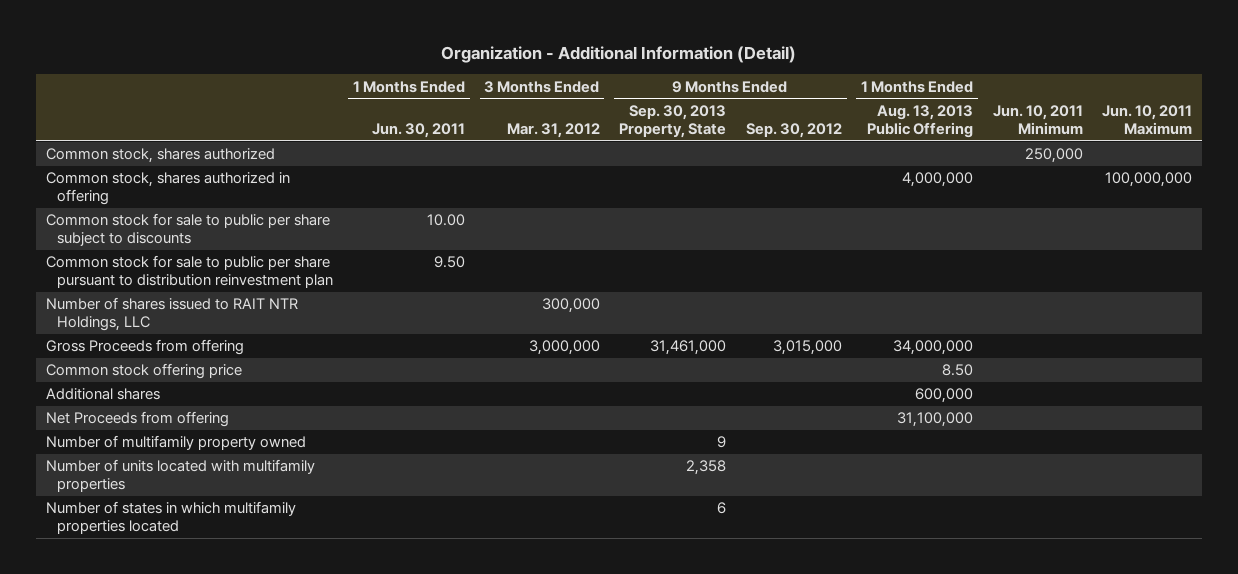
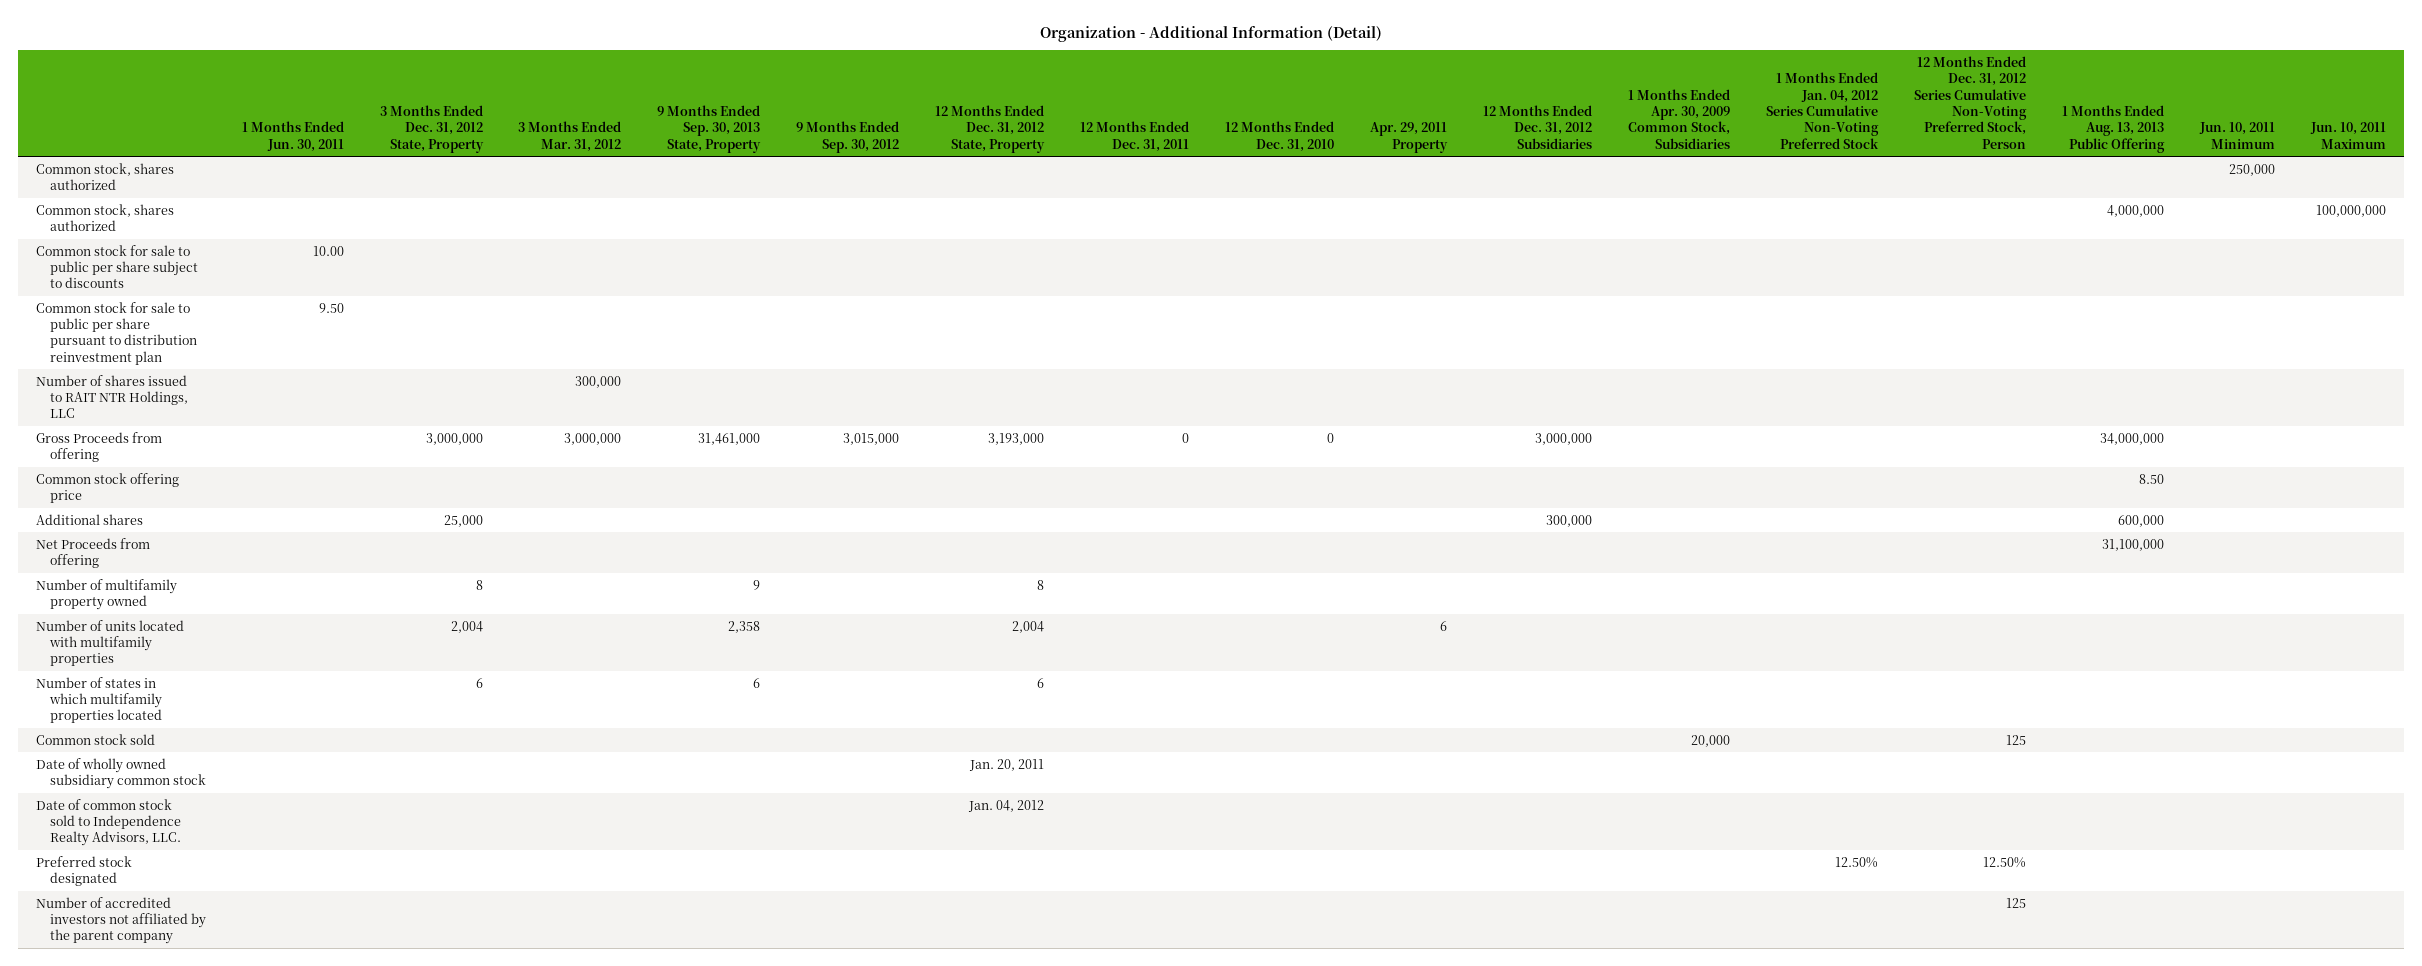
- | 1 Months Ended Jun. 30, 2011 | 3 Months Ended Mar. 31, 2012 | 9 Months Ended Sep. 30, 2013 Property, State | 9 Months Ended Sep. 30, 2012 | 1 Months Ended Aug. 13, 2013 Public Offering | Jun. 10, 2011 Minimum | Jun. 10, 2011 Maximum
+ | 1 Months Ended Jun. 30, 2011 | 3 Months Ended Dec. 31, 2012 State, Property | 3 Months Ended Mar. 31, 2012 | 9 Months Ended Sep. 30, 2013 State, Property | 9 Months Ended Sep. 30, 2012 | 12 Months Ended Dec. 31, 2012 State, Property | 12 Months Ended Dec. 31, 2011 | 12 Months Ended Dec. 31, 2010 | Apr. 29, 2011 Property | 12 Months Ended Dec. 31, 2012 Subsidiaries | 1 Months Ended Apr. 30, 2009 Common Stock, Subsidiaries | 1 Months Ended Jan. 04, 2012 Series Cumulative Non-Voting Preferred Stock | 12 Months Ended Dec. 31, 2012 Series Cumulative Non-Voting Preferred Stock, Person | 1 Months Ended Aug. 13, 2013 Public Offering | Jun. 10, 2011 Minimum | Jun. 10, 2011 Maximum
- Common stock, shares authorized in offering | | | | | 4,000,000 | | 100,000,000
+ Common stock, shares authorized | | | | | | | | | | | | | | 4,000,000 | | 100,000,000
+ Common stock sold | | | | | | | | | | | 20,000 | | 125 | | |
+ Date of wholly owned subsidiary common stock | | | | | | Jan. 20, 2011 | | | | | | | | | |
+ Date of common stock sold to Independence Realty Advisors, LLC. | | | | | | Jan. 04, 2012 | | | | | | | | | |
+ Preferred stock designated | | | | | | | | | | | | 12.50% | 12.50% | | |
+ Number of accredited investors not affiliated by the parent company | | | | | | | | | | | | | 125 | | |

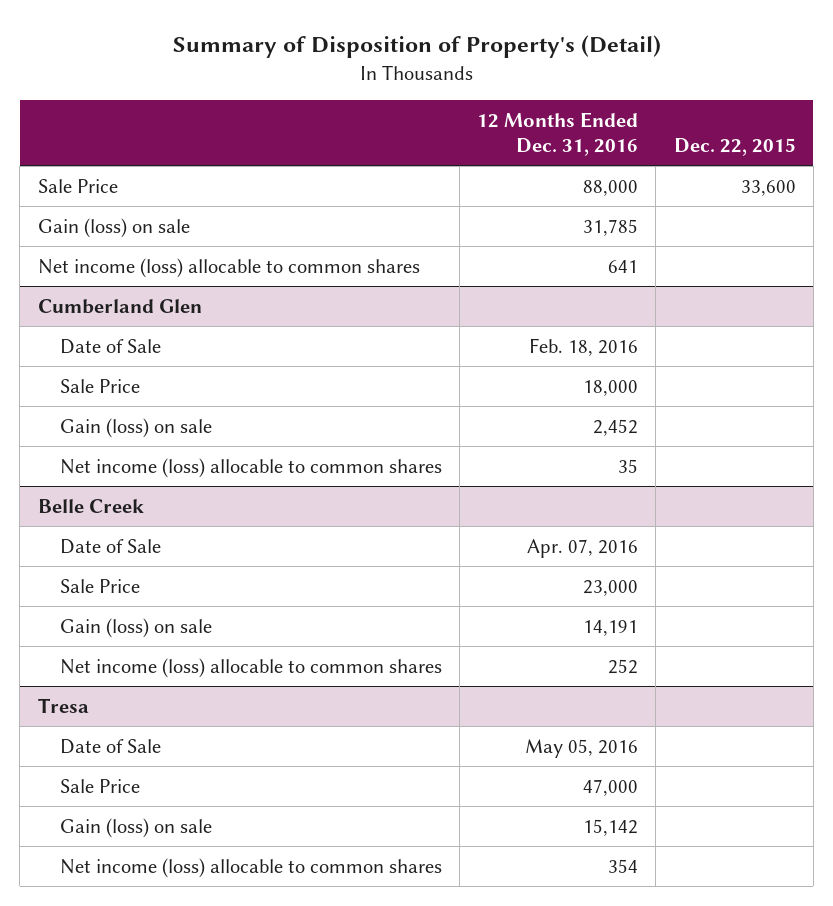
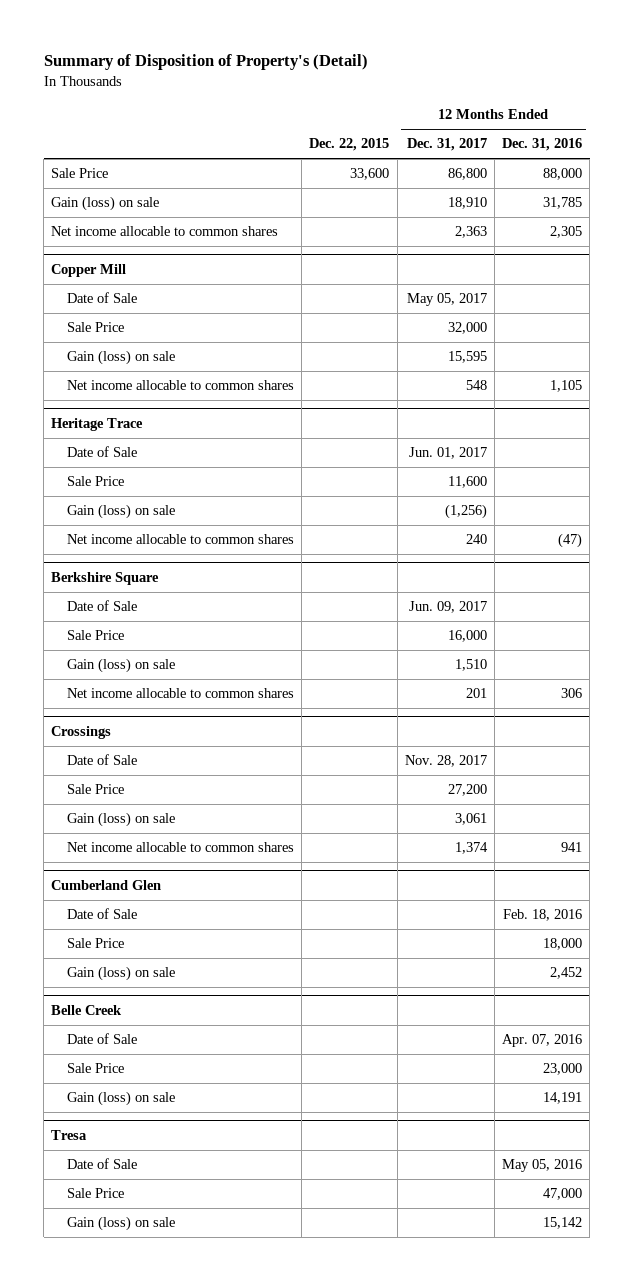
- | 12 Months Ended Dec. 31, 2016 | Dec. 22, 2015
+ | Dec. 22, 2015 | 12 Months Ended Dec. 31, 2017 | 12 Months Ended Dec. 31, 2016
- Net income (loss) allocable to common shares | 641 |
+ Net income allocable to common shares | | 2,363 | 2,305
+ Copper Mill
+ Date of Sale | | May 05, 2017 |
+ Sale Price | | 32,000 |
+ Gain (loss) on sale | | 15,595 |
+ Net income allocable to common shares | | 548 | 1,105
+ Heritage Trace
+ Date of Sale | | Jun. 01, 2017 |
+ Sale Price | | 11,600 |
+ Gain (loss) on sale | | (1,256) |
+ Net income allocable to common shares | | 240 | (47)
+ Berkshire Square
+ Date of Sale | | Jun. 09, 2017 |
+ Sale Price | | 16,000 |
+ Gain (loss) on sale | | 1,510 |
+ Net income allocable to common shares | | 201 | 306
+ Crossings
+ Date of Sale | | Nov. 28, 2017 |
+ Sale Price | | 27,200 |
+ Gain (loss) on sale | | 3,061 |
+ Net income allocable to common shares | | 1,374 | 941
@ Cumberland Glen
- Net income (loss) allocable to common shares | 35 |
@ Belle Creek
- Net income (loss) allocable to common shares | 252 |
@ Tresa
- Net income (loss) allocable to common shares | 354 |

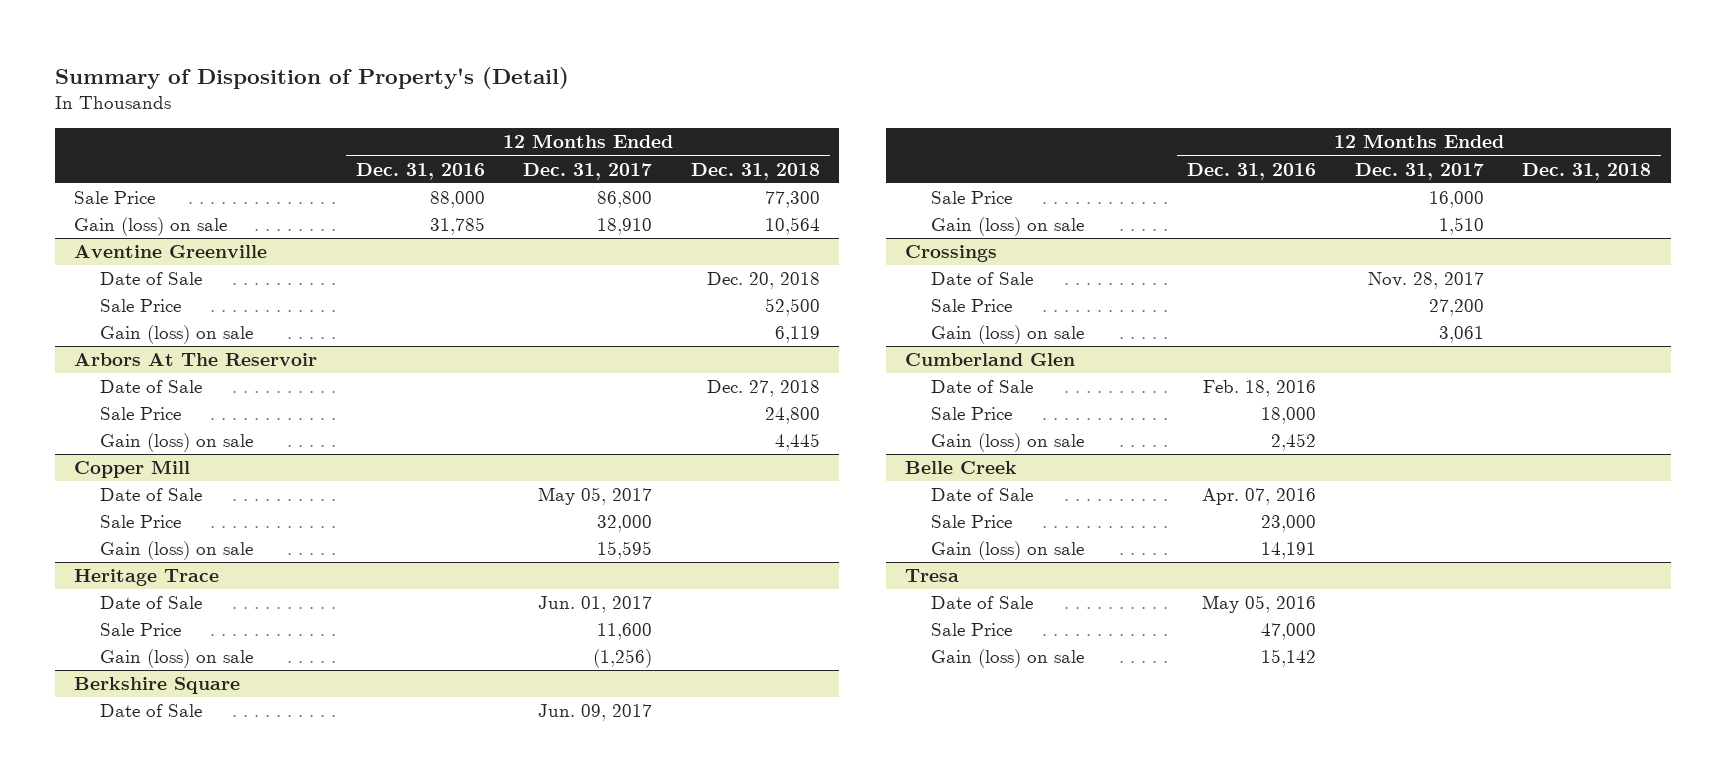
- | Dec. 22, 2015 | 12 Months Ended Dec. 31, 2017 | 12 Months Ended Dec. 31, 2016
+ | 12 Months Ended Dec. 31, 2016 | 12 Months Ended Dec. 31, 2017 | 12 Months Ended Dec. 31, 2018
- Net income allocable to common shares | | 2,363 | 2,305
+ Aventine Greenville
+ Date of Sale | | | Dec. 20, 2018
+ Sale Price | | | 52,500
+ Gain (loss) on sale | | | 6,119
+ Arbors At The Reservoir
+ Date of Sale | | | Dec. 27, 2018
+ Sale Price | | | 24,800
+ Gain (loss) on sale | | | 4,445
@ Copper Mill
- Net income allocable to common shares | | 548 | 1,105
@ Heritage Trace
- Net income allocable to common shares | | 240 | (47)
@ Berkshire Square
- Net income allocable to common shares | | 201 | 306
@ Crossings
- Net income allocable to common shares | | 1,374 | 941

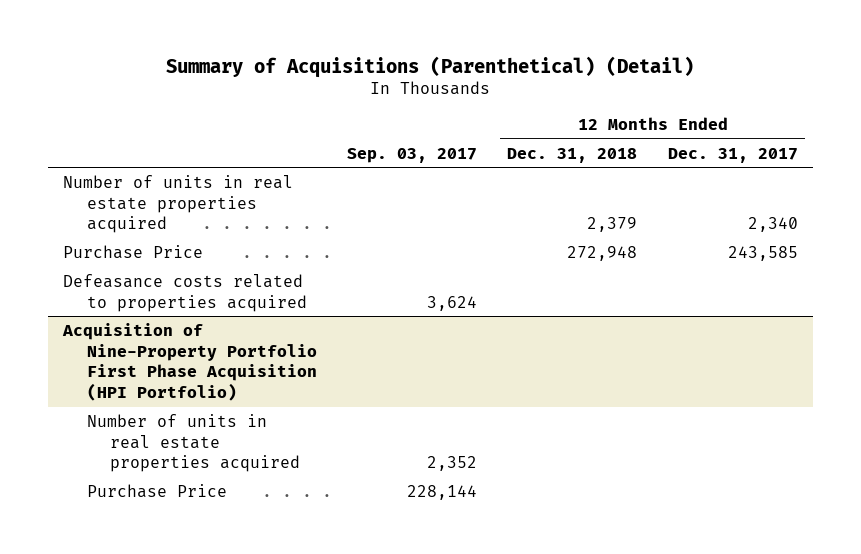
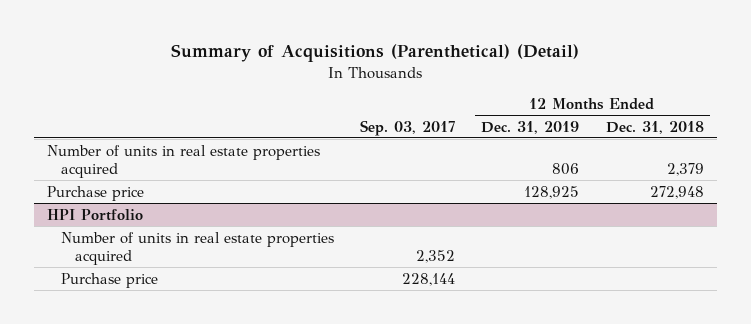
- | Sep. 03, 2017 | 12 Months Ended Dec. 31, 2018 | 12 Months Ended Dec. 31, 2017
+ | Sep. 03, 2017 | 12 Months Ended Dec. 31, 2019 | 12 Months Ended Dec. 31, 2018
- Purchase Price | | 272,948 | 243,585
- Defeasance costs related to properties acquired | 3,624 | |
- Acquisition of Nine-Property Portfolio First Phase Acquisition (HPI Portfolio)
+ Purchase price | | 128,925 | 272,948
+ HPI Portfolio
- Purchase Price | 228,144 | |
+ Purchase price | 228,144 | |

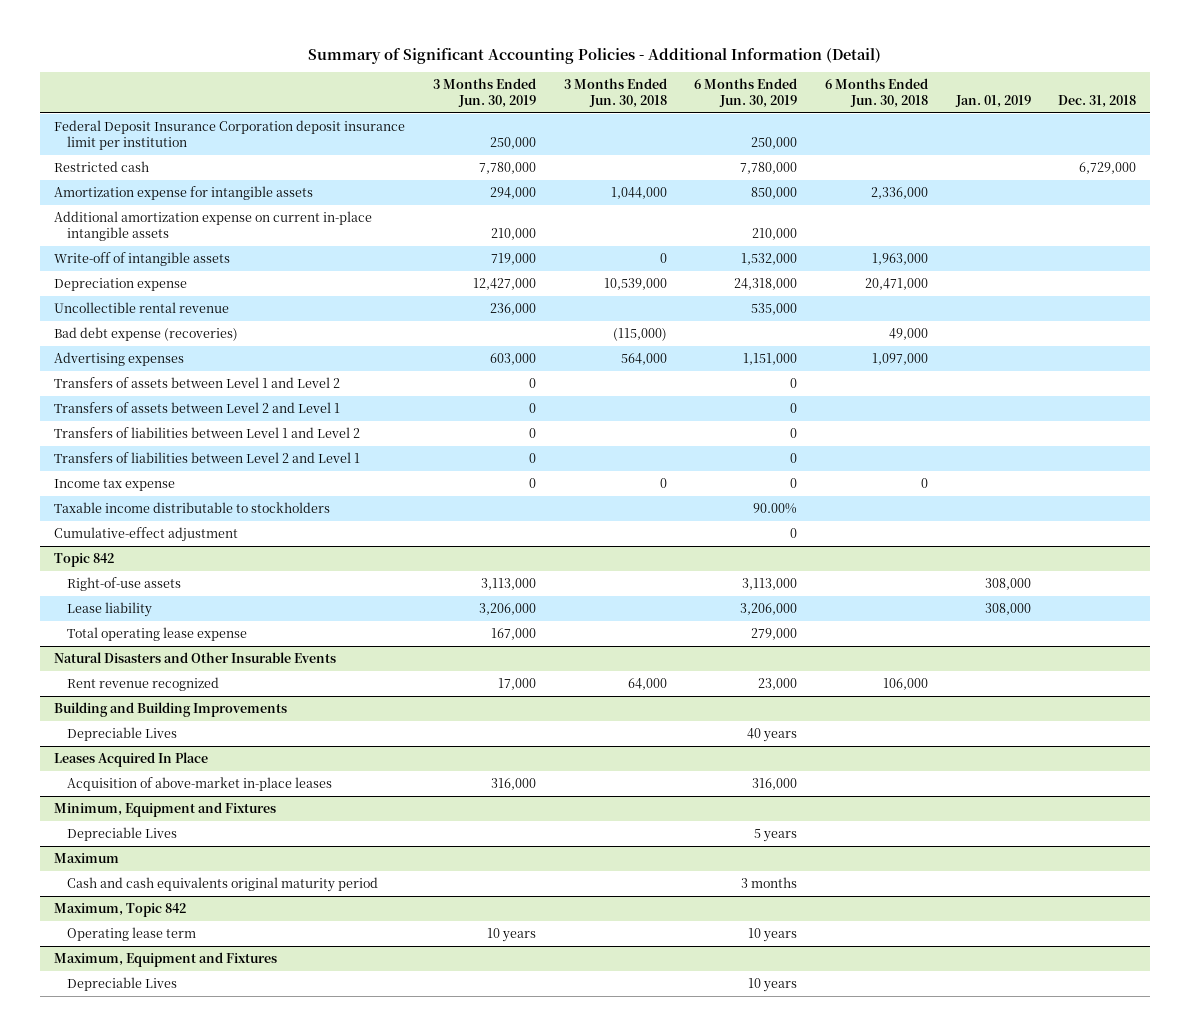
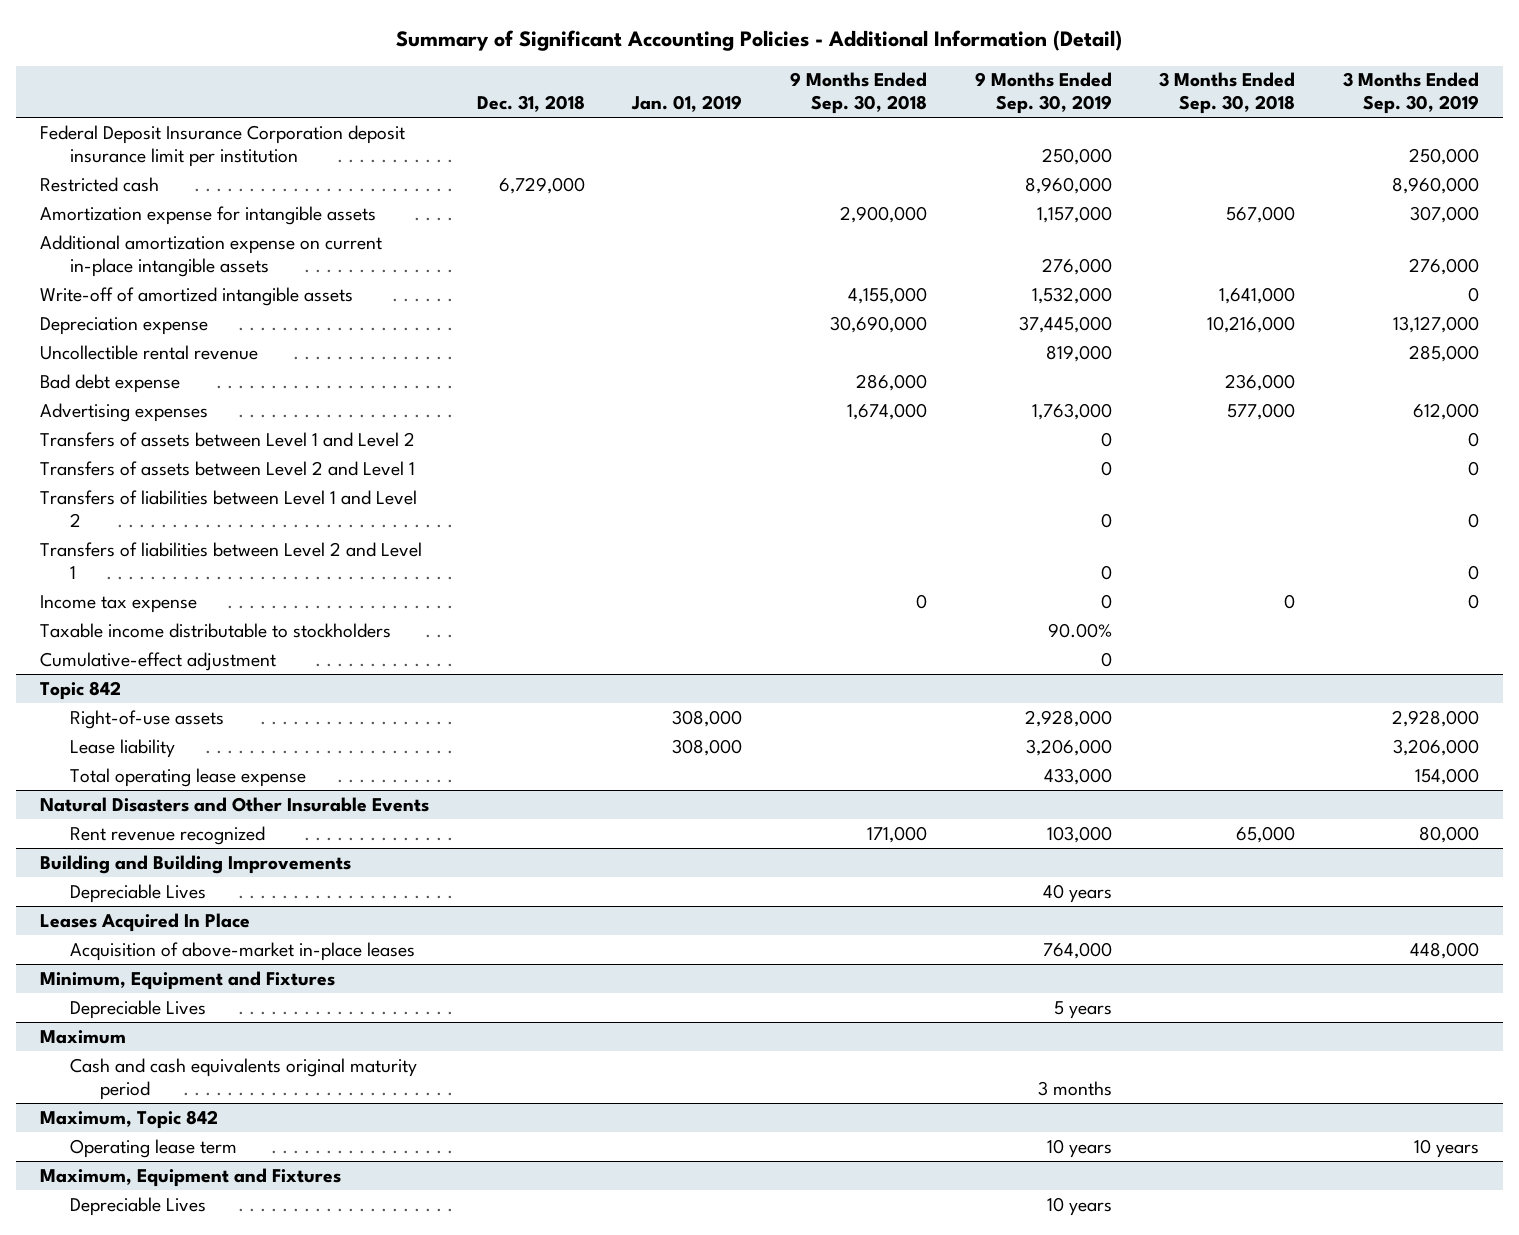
- | 3 Months Ended Jun. 30, 2019 | 3 Months Ended Jun. 30, 2018 | 6 Months Ended Jun. 30, 2019 | 6 Months Ended Jun. 30, 2018 | Jan. 01, 2019 | Dec. 31, 2018
+ | Dec. 31, 2018 | Jan. 01, 2019 | 9 Months Ended Sep. 30, 2018 | 9 Months Ended Sep. 30, 2019 | 3 Months Ended Sep. 30, 2018 | 3 Months Ended Sep. 30, 2019
- Write-off of intangible assets | 719,000 | 0 | 1,532,000 | 1,963,000 | |
+ Write-off of amortized intangible assets | | | 4,155,000 | 1,532,000 | 1,641,000 | 0
- Bad debt expense (recoveries) | | (115,000) | | 49,000 | |
+ Bad debt expense | | | 286,000 | | 236,000 |

